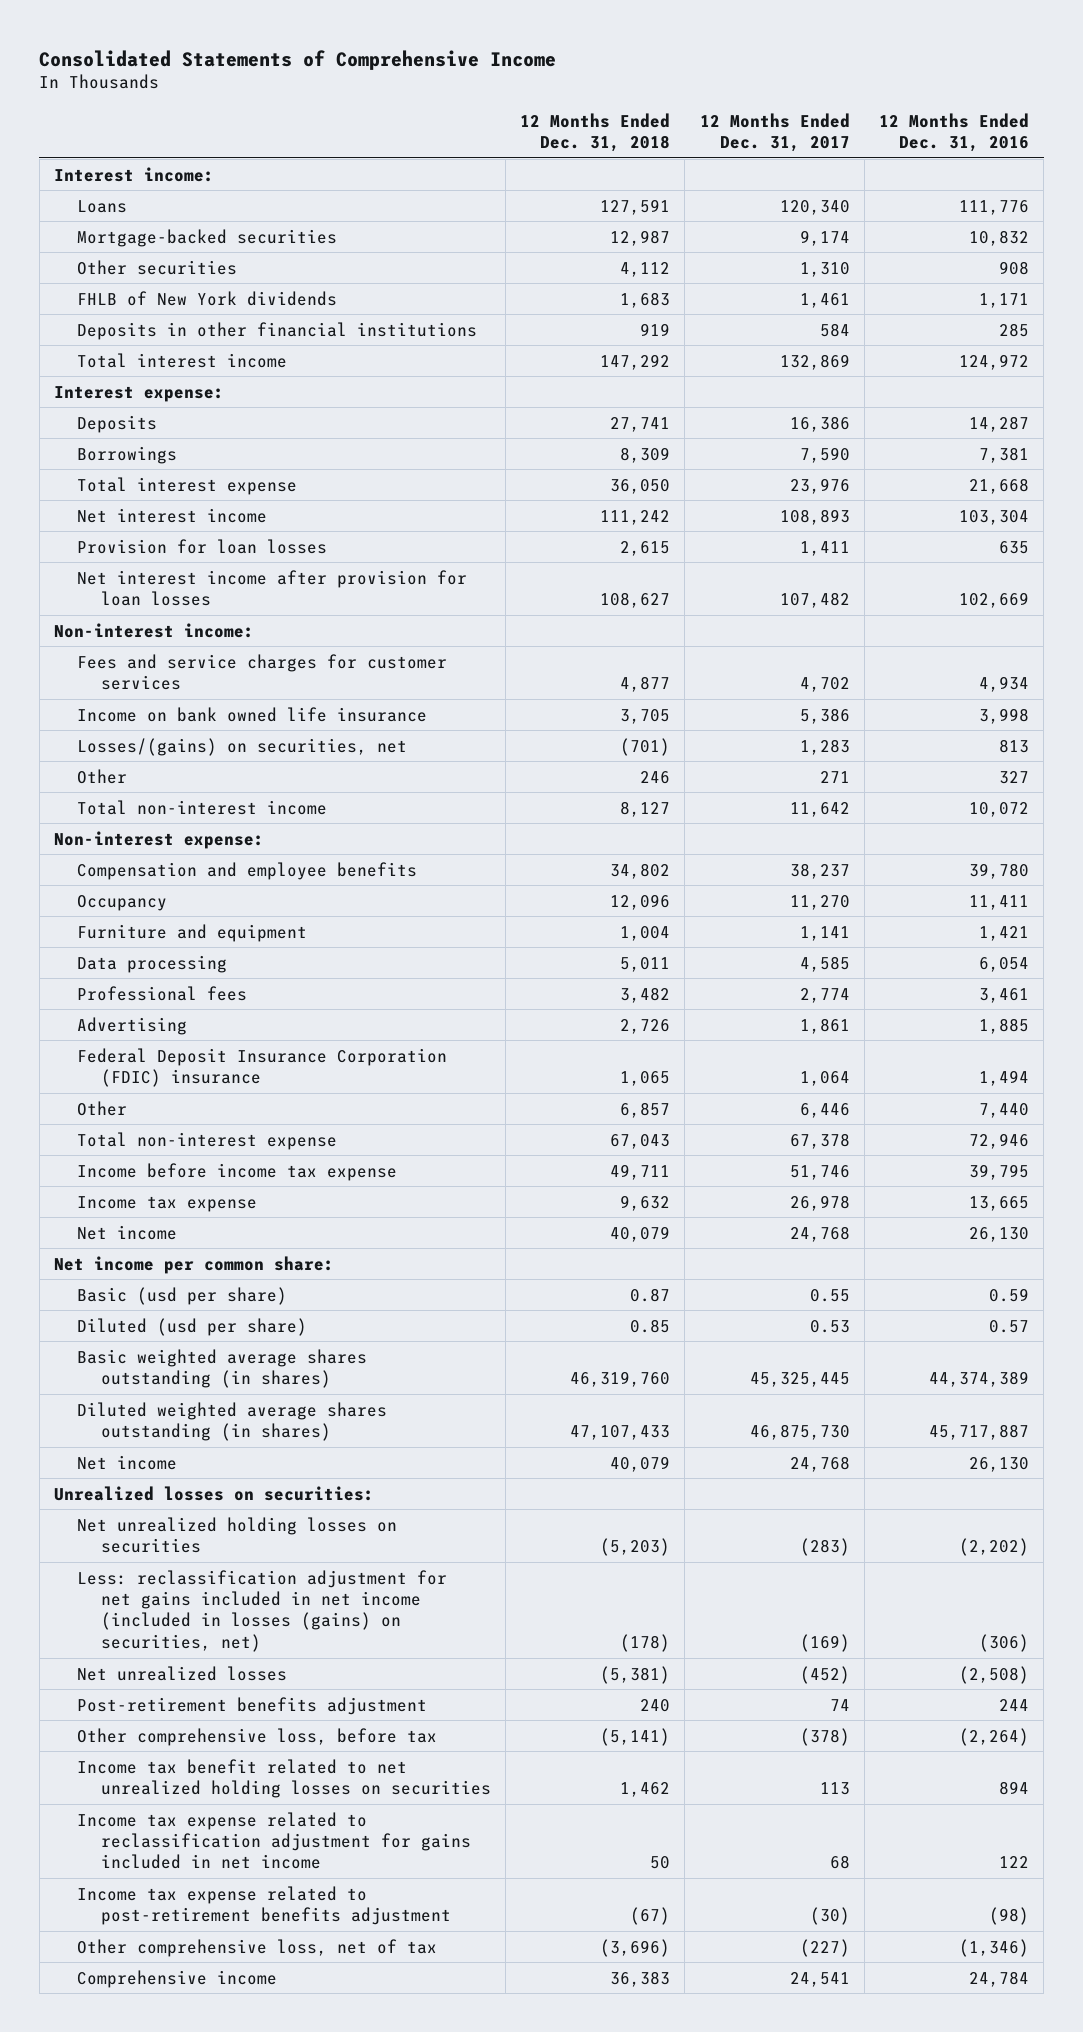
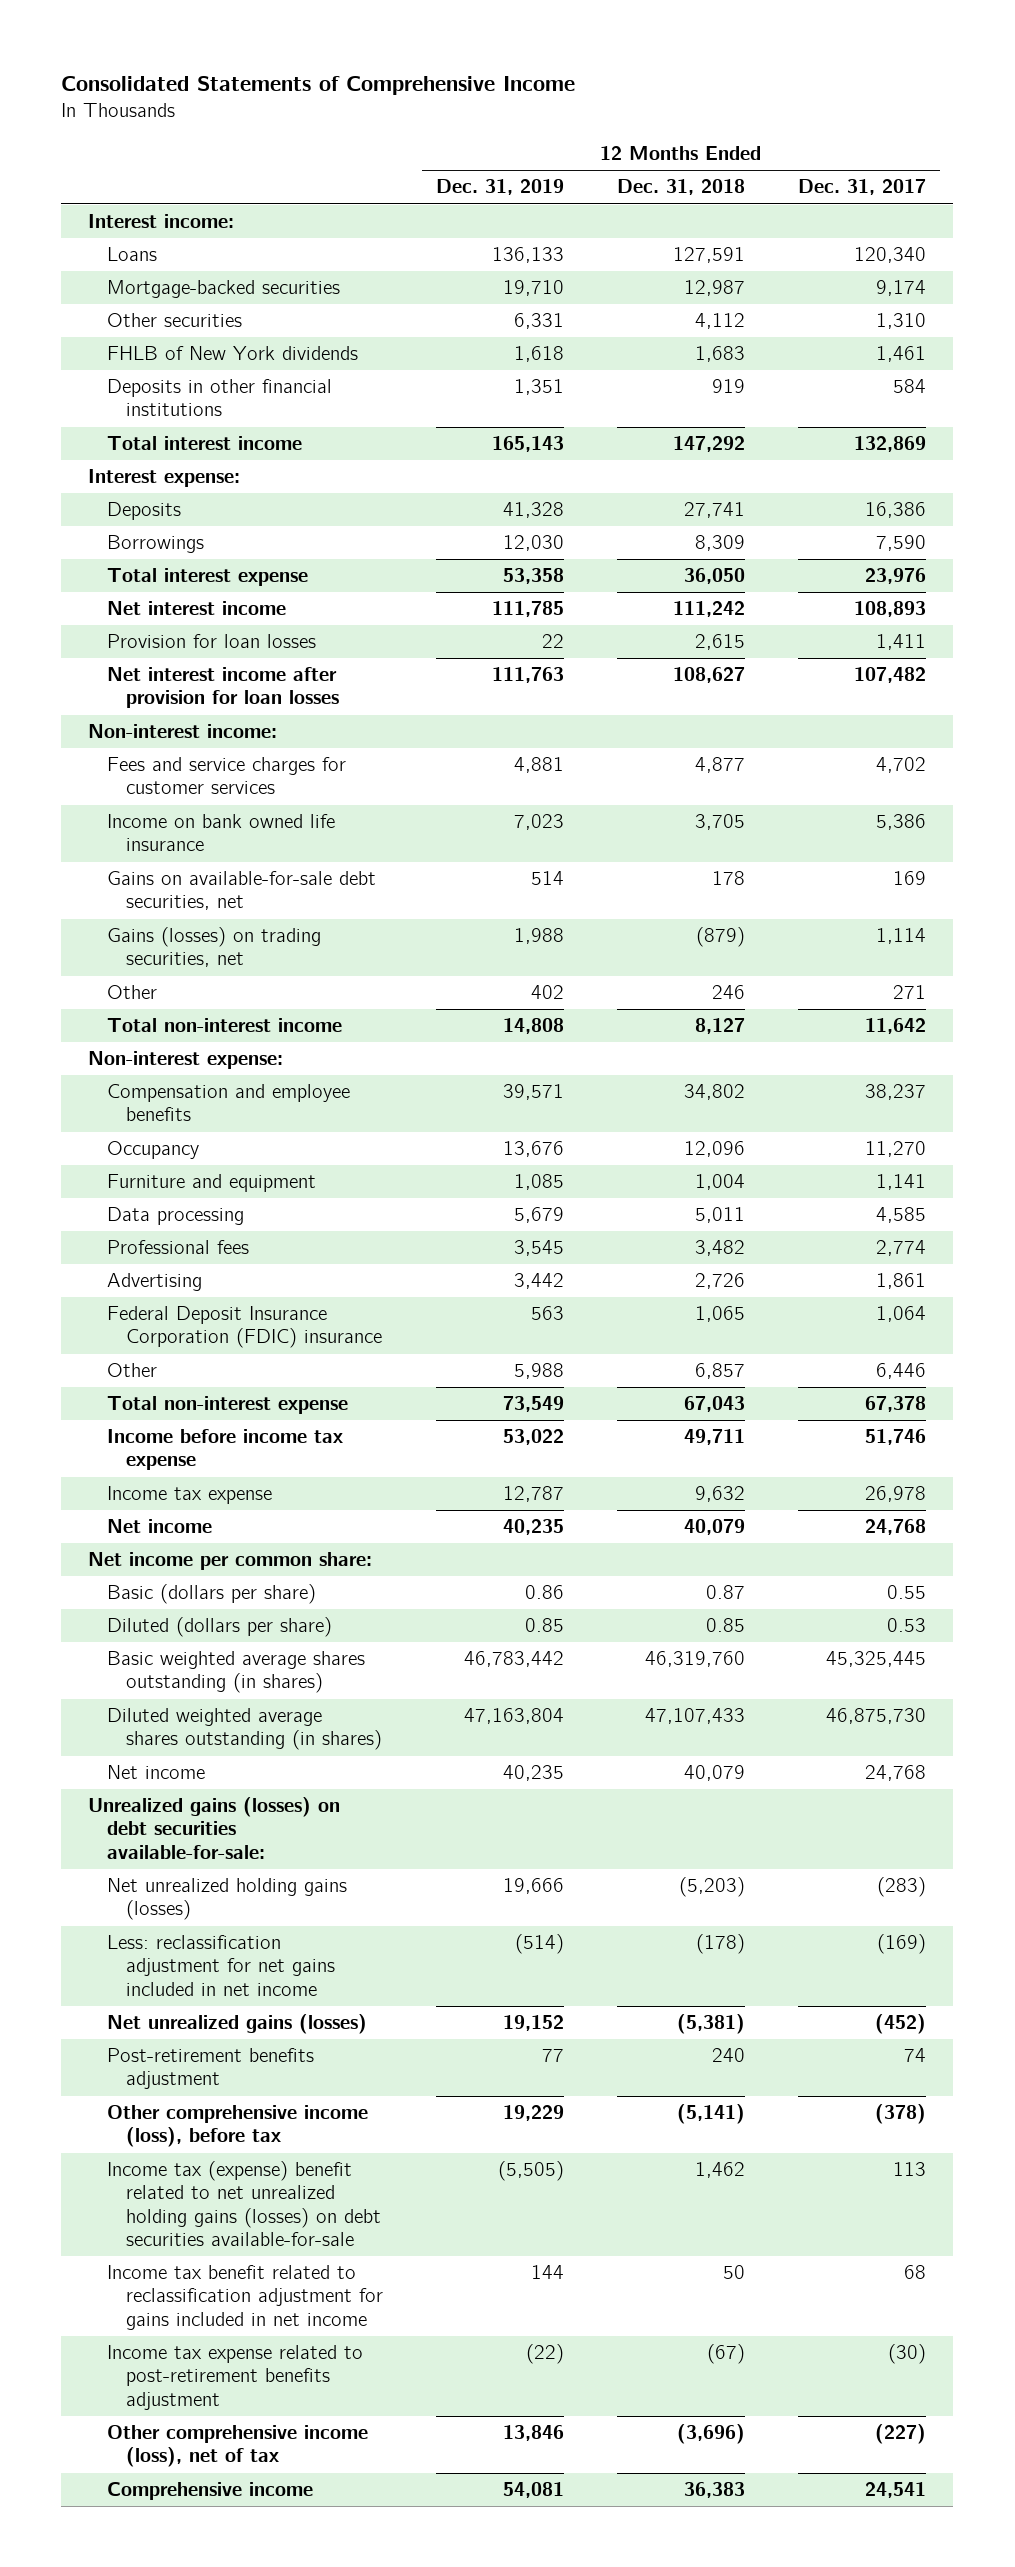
- | 12 Months Ended Dec. 31, 2018 | 12 Months Ended Dec. 31, 2017 | 12 Months Ended Dec. 31, 2016
+ | 12 Months Ended Dec. 31, 2019 | 12 Months Ended Dec. 31, 2018 | 12 Months Ended Dec. 31, 2017
- Losses/(gains) on securities, net | (701) | 1,283 | 813
+ Gains on available-for-sale debt securities, net | 514 | 178 | 169
+ Gains (losses) on trading securities, net | 1,988 | (879) | 1,114
- Basic (usd per share) | 0.87 | 0.55 | 0.59
- Diluted (usd per share) | 0.85 | 0.53 | 0.57
+ Basic (dollars per share) | 0.86 | 0.87 | 0.55
+ Diluted (dollars per share) | 0.85 | 0.85 | 0.53
- Unrealized losses on securities:
- Net unrealized holding losses on securities | (5,203) | (283) | (2,202)
- Less: reclassification adjustment for net gains included in net income (included in losses (gains) on securities, net) | (178) | (169) | (306)
- Net unrealized losses | (5,381) | (452) | (2,508)
+ Unrealized gains (losses) on debt securities available-for-sale:
+ Net unrealized holding gains (losses) | 19,666 | (5,203) | (283)
+ Less: reclassification adjustment for net gains included in net income | (514) | (178) | (169)
+ Net unrealized gains (losses) | 19,152 | (5,381) | (452)
- Other comprehensive loss, before tax | (5,141) | (378) | (2,264)
- Income tax benefit related to net unrealized holding losses on securities | 1,462 | 113 | 894
- Income tax expense related to reclassification adjustment for gains included in net income | 50 | 68 | 122
+ Other comprehensive income (loss), before tax | 19,229 | (5,141) | (378)
+ Income tax (expense) benefit related to net unrealized holding gains (losses) on debt securities available-for-sale | (5,505) | 1,462 | 113
+ Income tax benefit related to reclassification adjustment for gains included in net income | 144 | 50 | 68
- Other comprehensive loss, net of tax | (3,696) | (227) | (1,346)
+ Other comprehensive income (loss), net of tax | 13,846 | (3,696) | (227)

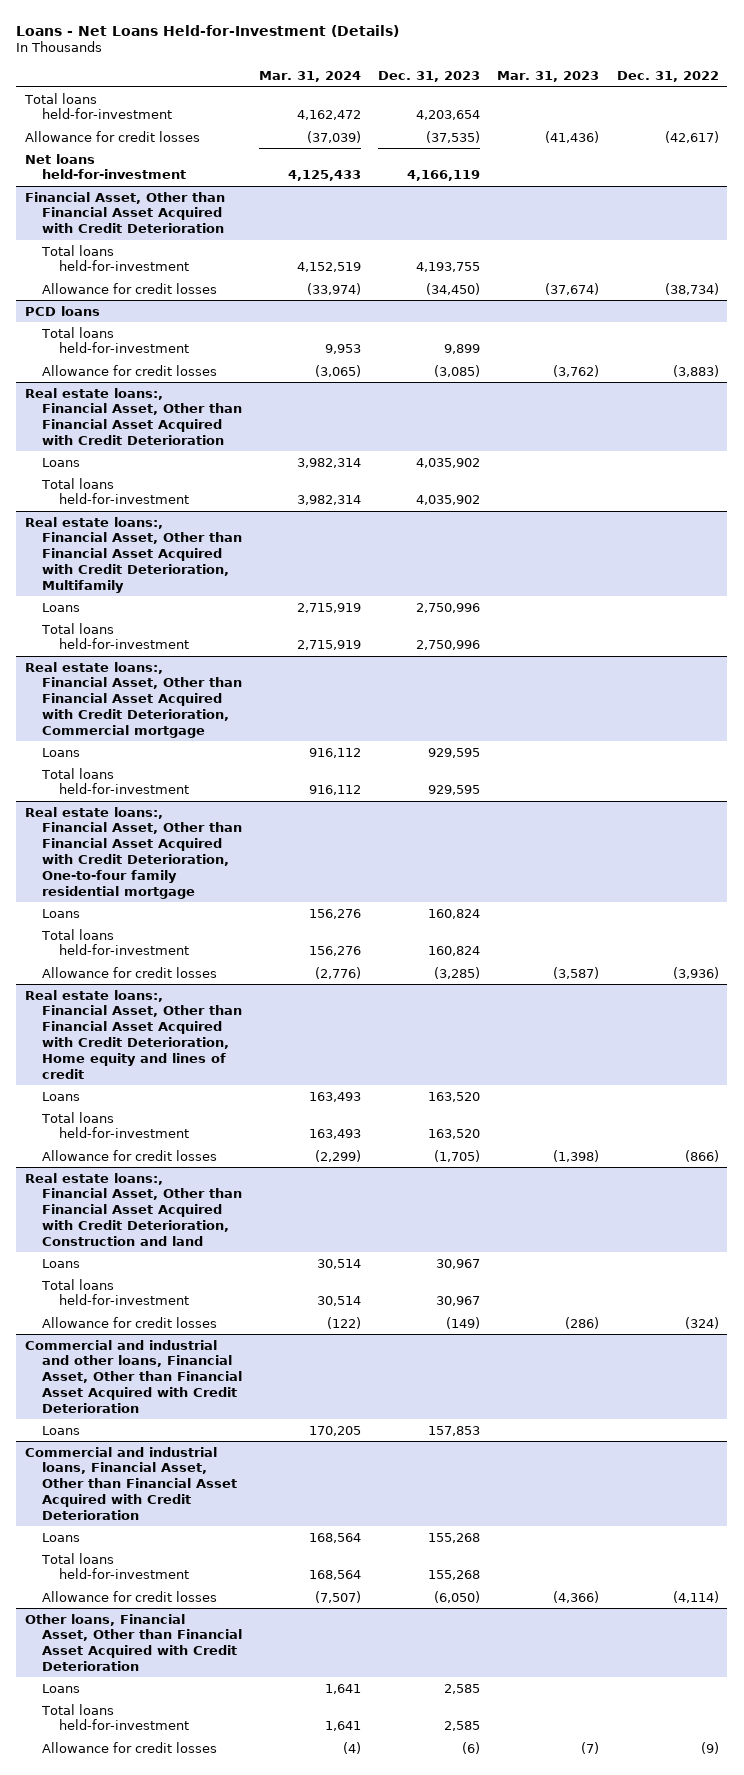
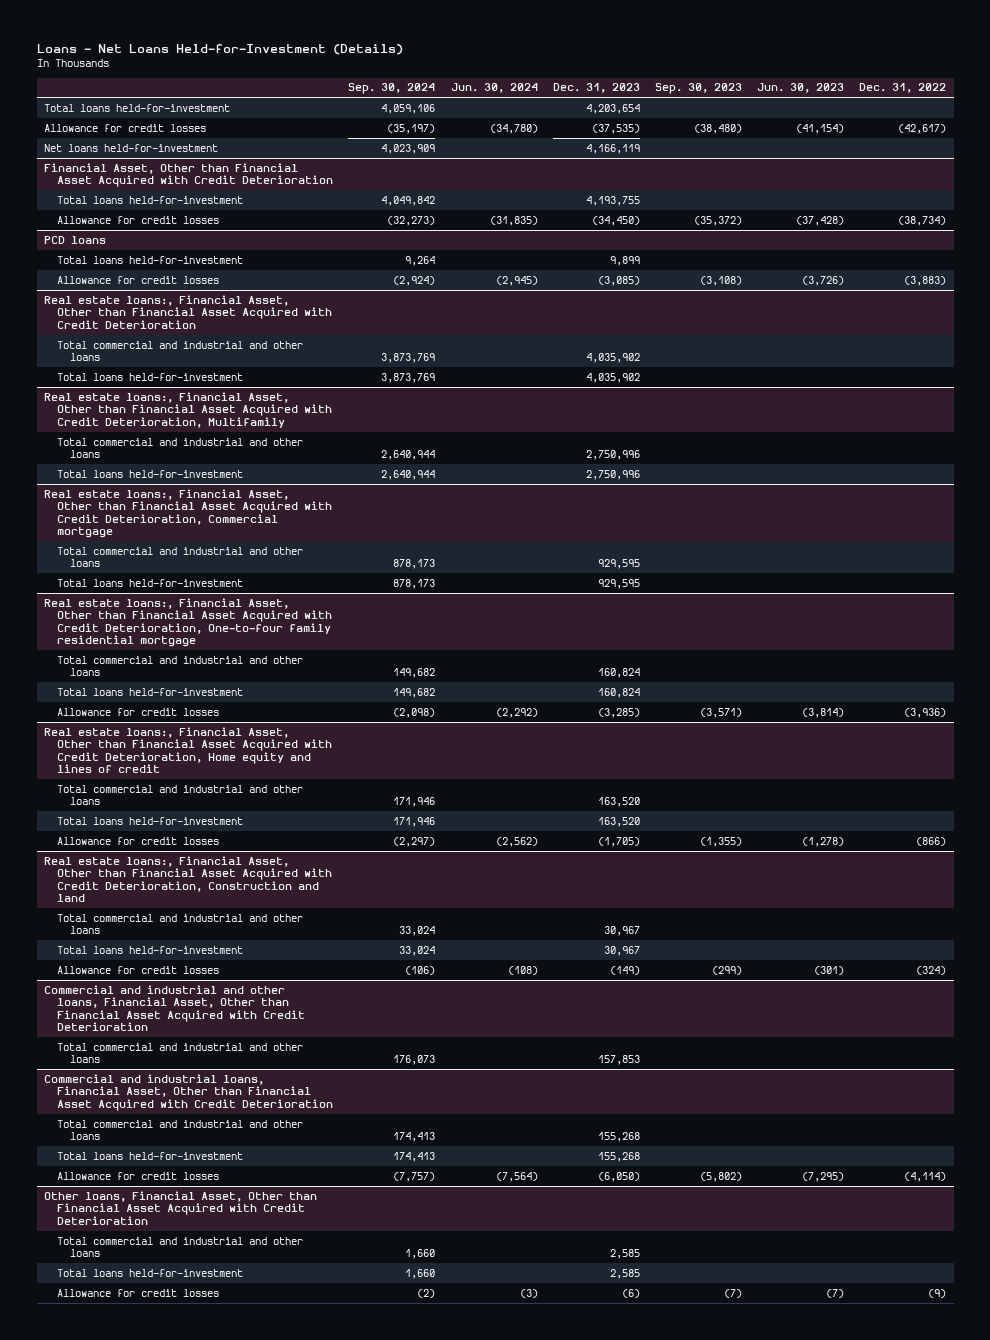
- | Mar. 31, 2024 | Dec. 31, 2023 | Mar. 31, 2023 | Dec. 31, 2022
+ | Sep. 30, 2024 | Jun. 30, 2024 | Dec. 31, 2023 | Sep. 30, 2023 | Jun. 30, 2023 | Dec. 31, 2022
@ Real estate loans:, Financial Asset, Other than Financial Asset Acquired with Credit Deterioration
- Loans | 3,982,314 | 4,035,902 | |
+ Total commercial and industrial and other loans | 3,873,769 | | 4,035,902 | | |
@ Real estate loans:, Financial Asset, Other than Financial Asset Acquired with Credit Deterioration, Multifamily
- Loans | 2,715,919 | 2,750,996 | |
+ Total commercial and industrial and other loans | 2,640,944 | | 2,750,996 | | |
@ Real estate loans:, Financial Asset, Other than Financial Asset Acquired with Credit Deterioration, Commercial mortgage
- Loans | 916,112 | 929,595 | |
+ Total commercial and industrial and other loans | 878,173 | | 929,595 | | |
@ Real estate loans:, Financial Asset, Other than Financial Asset Acquired with Credit Deterioration, One-to-four family residential mortgage
- Loans | 156,276 | 160,824 | |
+ Total commercial and industrial and other loans | 149,682 | | 160,824 | | |
@ Real estate loans:, Financial Asset, Other than Financial Asset Acquired with Credit Deterioration, Home equity and lines of credit
- Loans | 163,493 | 163,520 | |
+ Total commercial and industrial and other loans | 171,946 | | 163,520 | | |
@ Real estate loans:, Financial Asset, Other than Financial Asset Acquired with Credit Deterioration, Construction and land
- Loans | 30,514 | 30,967 | |
+ Total commercial and industrial and other loans | 33,024 | | 30,967 | | |
@ Commercial and industrial and other loans, Financial Asset, Other than Financial Asset Acquired with Credit Deterioration
- Loans | 170,205 | 157,853 | |
+ Total commercial and industrial and other loans | 176,073 | | 157,853 | | |
@ Commercial and industrial loans, Financial Asset, Other than Financial Asset Acquired with Credit Deterioration
- Loans | 168,564 | 155,268 | |
+ Total commercial and industrial and other loans | 174,413 | | 155,268 | | |
@ Other loans, Financial Asset, Other than Financial Asset Acquired with Credit Deterioration
- Loans | 1,641 | 2,585 | |
+ Total commercial and industrial and other loans | 1,660 | | 2,585 | | |

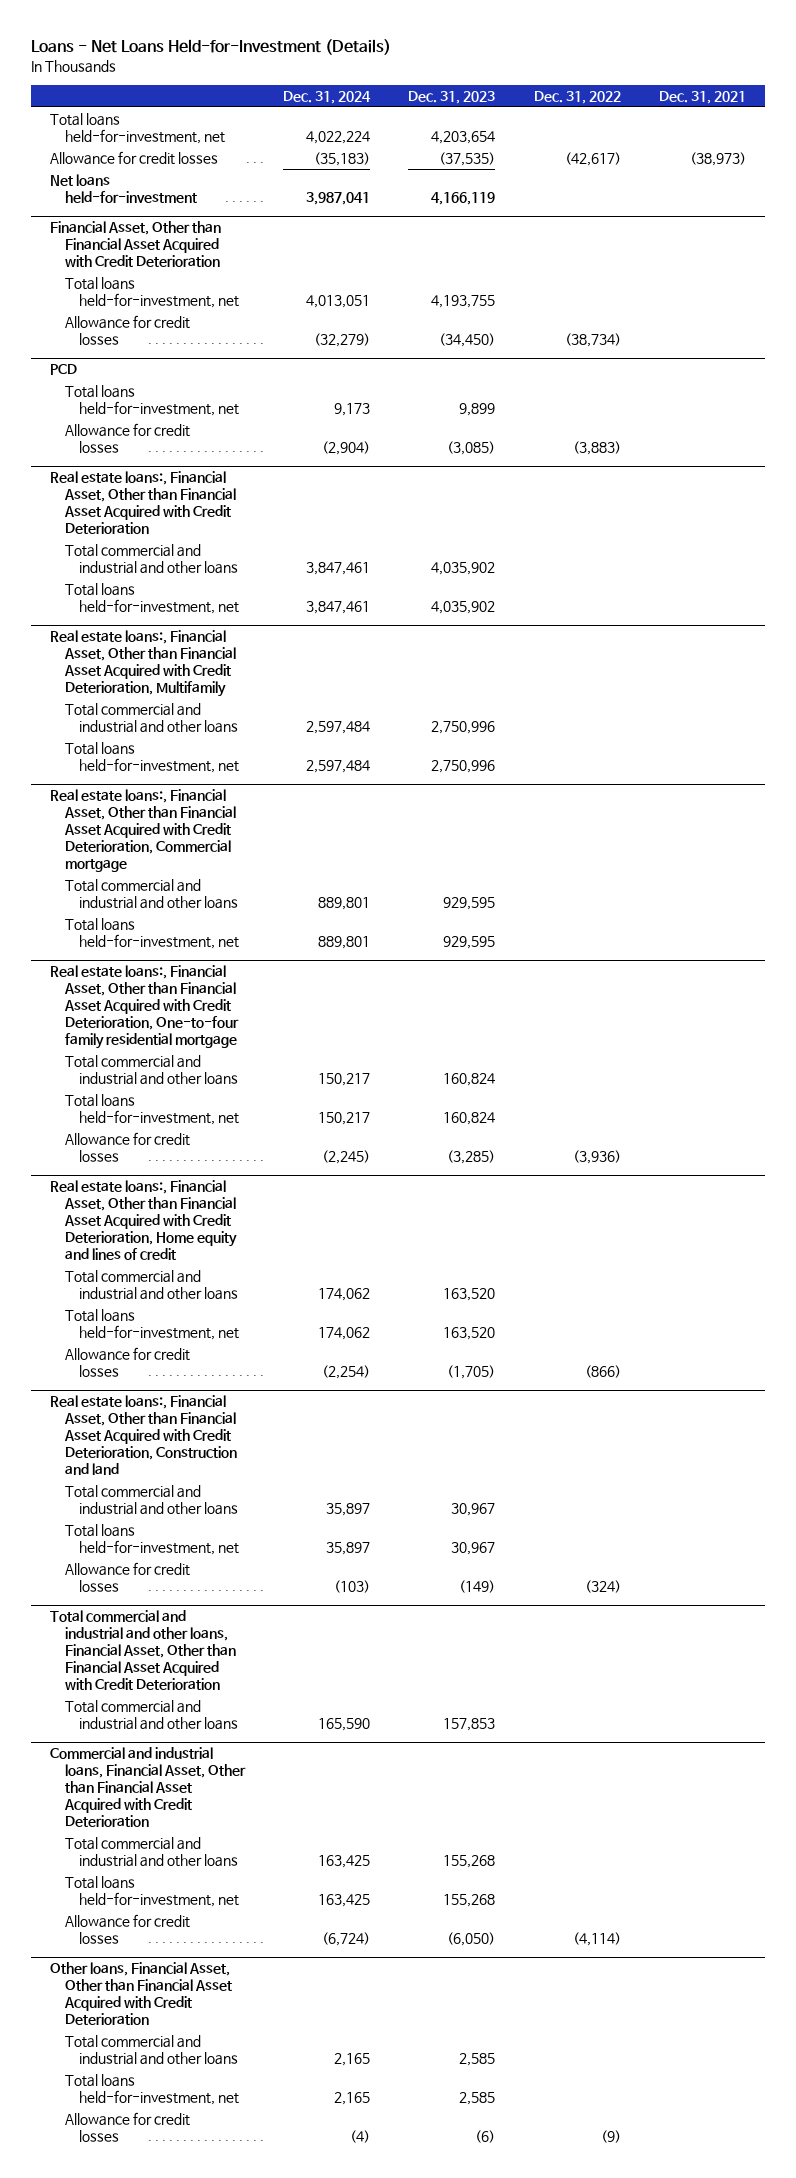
- | Sep. 30, 2024 | Jun. 30, 2024 | Dec. 31, 2023 | Sep. 30, 2023 | Jun. 30, 2023 | Dec. 31, 2022
+ | Dec. 31, 2024 | Dec. 31, 2023 | Dec. 31, 2022 | Dec. 31, 2021
- Total loans held-for-investment | 4,059,106 | | 4,203,654 | | |
+ Total loans held-for-investment, net | 4,022,224 | 4,203,654 | |
@ Financial Asset, Other than Financial Asset Acquired with Credit Deterioration
- Total loans held-for-investment | 4,049,842 | | 4,193,755 | | |
+ Total loans held-for-investment, net | 4,013,051 | 4,193,755 | |
- PCD loans
- Total loans held-for-investment | 9,264 | | 9,899 | | |
+ PCD
+ Total loans held-for-investment, net | 9,173 | 9,899 | |
@ Real estate loans:, Financial Asset, Other than Financial Asset Acquired with Credit Deterioration
- Total loans held-for-investment | 3,873,769 | | 4,035,902 | | |
+ Total loans held-for-investment, net | 3,847,461 | 4,035,902 | |
@ Real estate loans:, Financial Asset, Other than Financial Asset Acquired with Credit Deterioration, Multifamily
- Total loans held-for-investment | 2,640,944 | | 2,750,996 | | |
+ Total loans held-for-investment, net | 2,597,484 | 2,750,996 | |
@ Real estate loans:, Financial Asset, Other than Financial Asset Acquired with Credit Deterioration, Commercial mortgage
- Total loans held-for-investment | 878,173 | | 929,595 | | |
+ Total loans held-for-investment, net | 889,801 | 929,595 | |
@ Real estate loans:, Financial Asset, Other than Financial Asset Acquired with Credit Deterioration, One-to-four family residential mortgage
- Total loans held-for-investment | 149,682 | | 160,824 | | |
+ Total loans held-for-investment, net | 150,217 | 160,824 | |
@ Real estate loans:, Financial Asset, Other than Financial Asset Acquired with Credit Deterioration, Home equity and lines of credit
- Total loans held-for-investment | 171,946 | | 163,520 | | |
+ Total loans held-for-investment, net | 174,062 | 163,520 | |
@ Real estate loans:, Financial Asset, Other than Financial Asset Acquired with Credit Deterioration, Construction and land
- Total loans held-for-investment | 33,024 | | 30,967 | | |
+ Total loans held-for-investment, net | 35,897 | 30,967 | |
- Commercial and industrial and other loans, Financial Asset, Other than Financial Asset Acquired with Credit Deterioration
+ Total commercial and industrial and other loans, Financial Asset, Other than Financial Asset Acquired with Credit Deterioration
@ Commercial and industrial loans, Financial Asset, Other than Financial Asset Acquired with Credit Deterioration
- Total loans held-for-investment | 174,413 | | 155,268 | | |
+ Total loans held-for-investment, net | 163,425 | 155,268 | |
@ Other loans, Financial Asset, Other than Financial Asset Acquired with Credit Deterioration
- Total loans held-for-investment | 1,660 | | 2,585 | | |
+ Total loans held-for-investment, net | 2,165 | 2,585 | |

